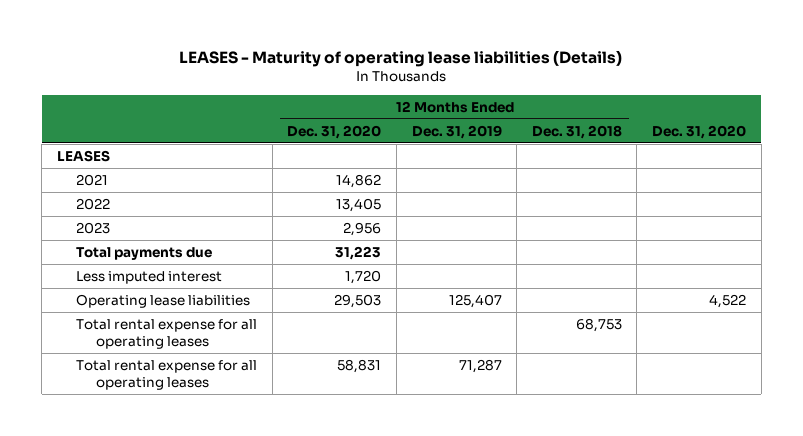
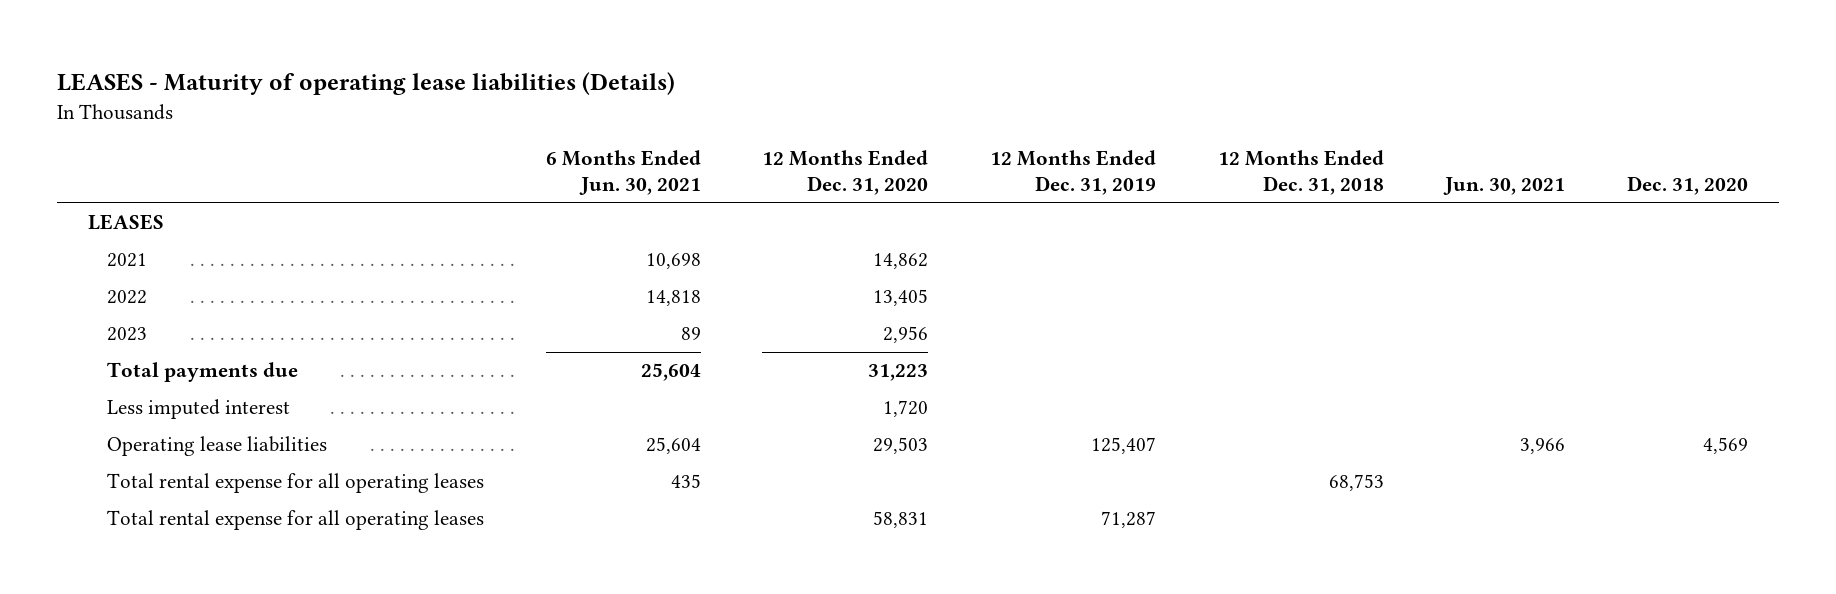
- | 12 Months Ended Dec. 31, 2020 | 12 Months Ended Dec. 31, 2019 | 12 Months Ended Dec. 31, 2018 | Dec. 31, 2020
+ | 6 Months Ended Jun. 30, 2021 | 12 Months Ended Dec. 31, 2020 | 12 Months Ended Dec. 31, 2019 | 12 Months Ended Dec. 31, 2018 | Jun. 30, 2021 | Dec. 31, 2020
- Operating lease liabilities | 29,503 | 125,407 | | 4,522
+ Operating lease liabilities | 25,604 | 29,503 | 125,407 | | 3,966 | 4,569

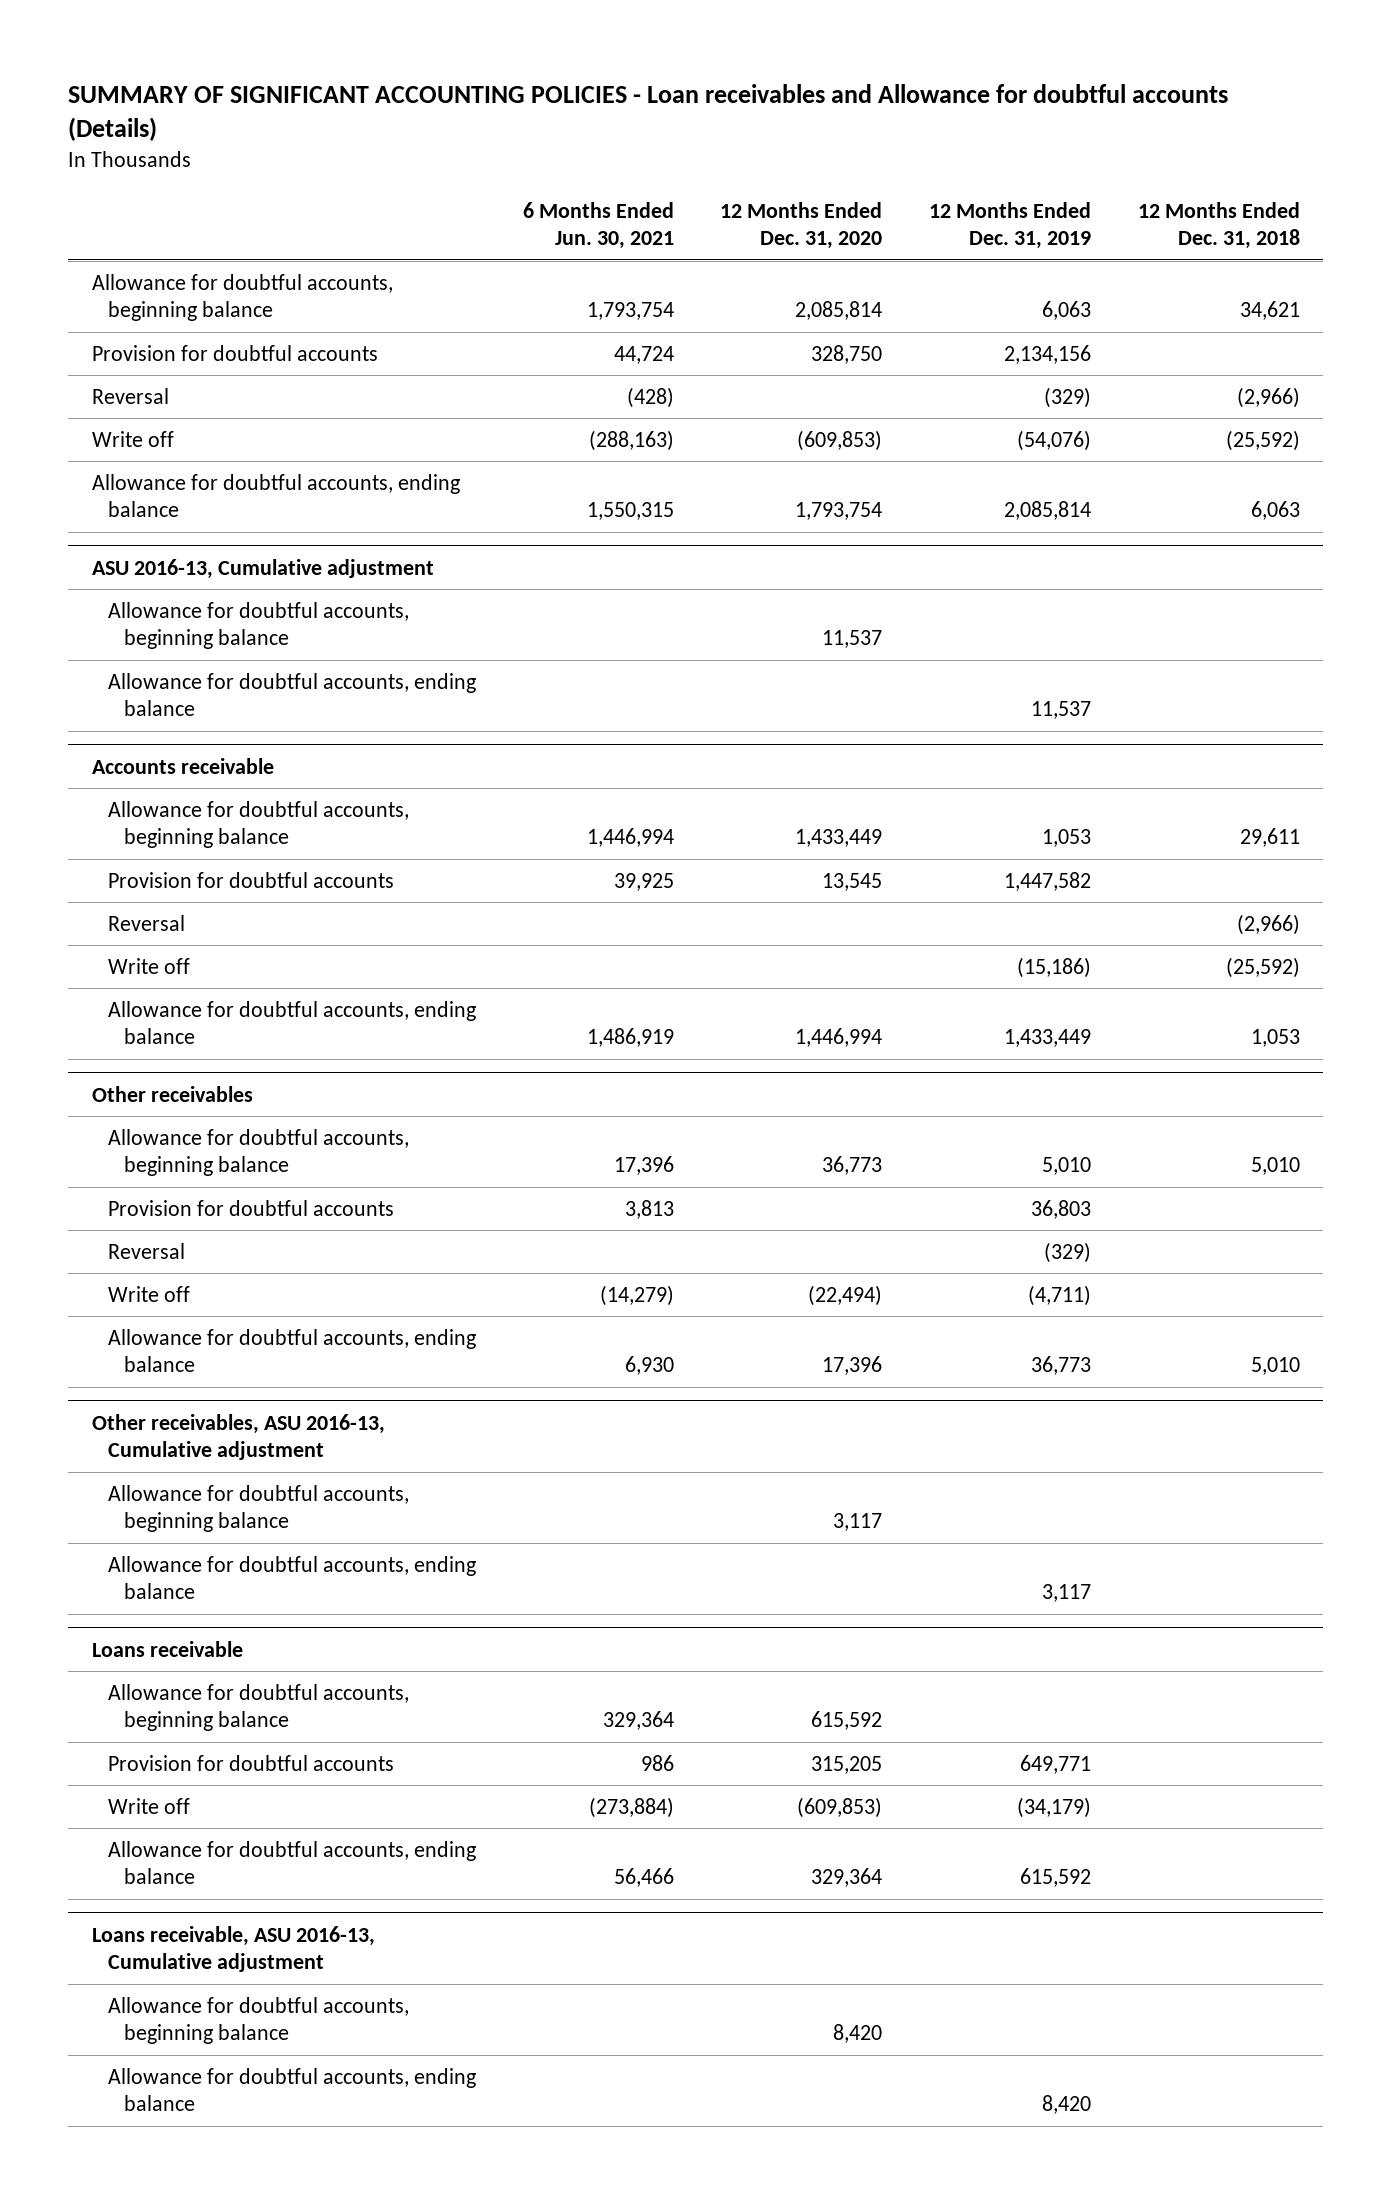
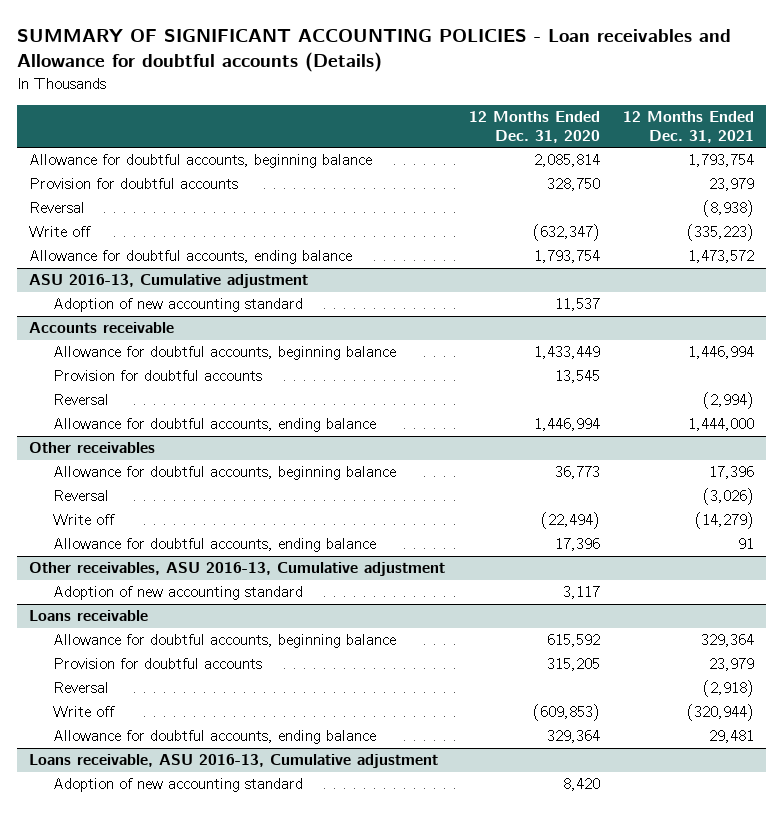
- | 6 Months Ended Jun. 30, 2021 | 12 Months Ended Dec. 31, 2020 | 12 Months Ended Dec. 31, 2019 | 12 Months Ended Dec. 31, 2018
+ | 12 Months Ended Dec. 31, 2020 | 12 Months Ended Dec. 31, 2021
- Write off | (288,163) | (609,853) | (54,076) | (25,592)
+ Write off | (632,347) | (335,223)
@ ASU 2016-13, Cumulative adjustment
- Allowance for doubtful accounts, beginning balance | | 11,537 | |
- Allowance for doubtful accounts, ending balance | | | 11,537 |
+ Adoption of new accounting standard | 11,537 |
@ Accounts receivable
- Write off | | | (15,186) | (25,592)
@ Other receivables
- Provision for doubtful accounts | 3,813 | | 36,803 |
@ Other receivables, ASU 2016-13, Cumulative adjustment
- Allowance for doubtful accounts, beginning balance | | 3,117 | |
- Allowance for doubtful accounts, ending balance | | | 3,117 |
+ Adoption of new accounting standard | 3,117 |
@ Loans receivable
+ Reversal | | (2,918)
@ Loans receivable, ASU 2016-13, Cumulative adjustment
- Allowance for doubtful accounts, beginning balance | | 8,420 | |
- Allowance for doubtful accounts, ending balance | | | 8,420 |
+ Adoption of new accounting standard | 8,420 |

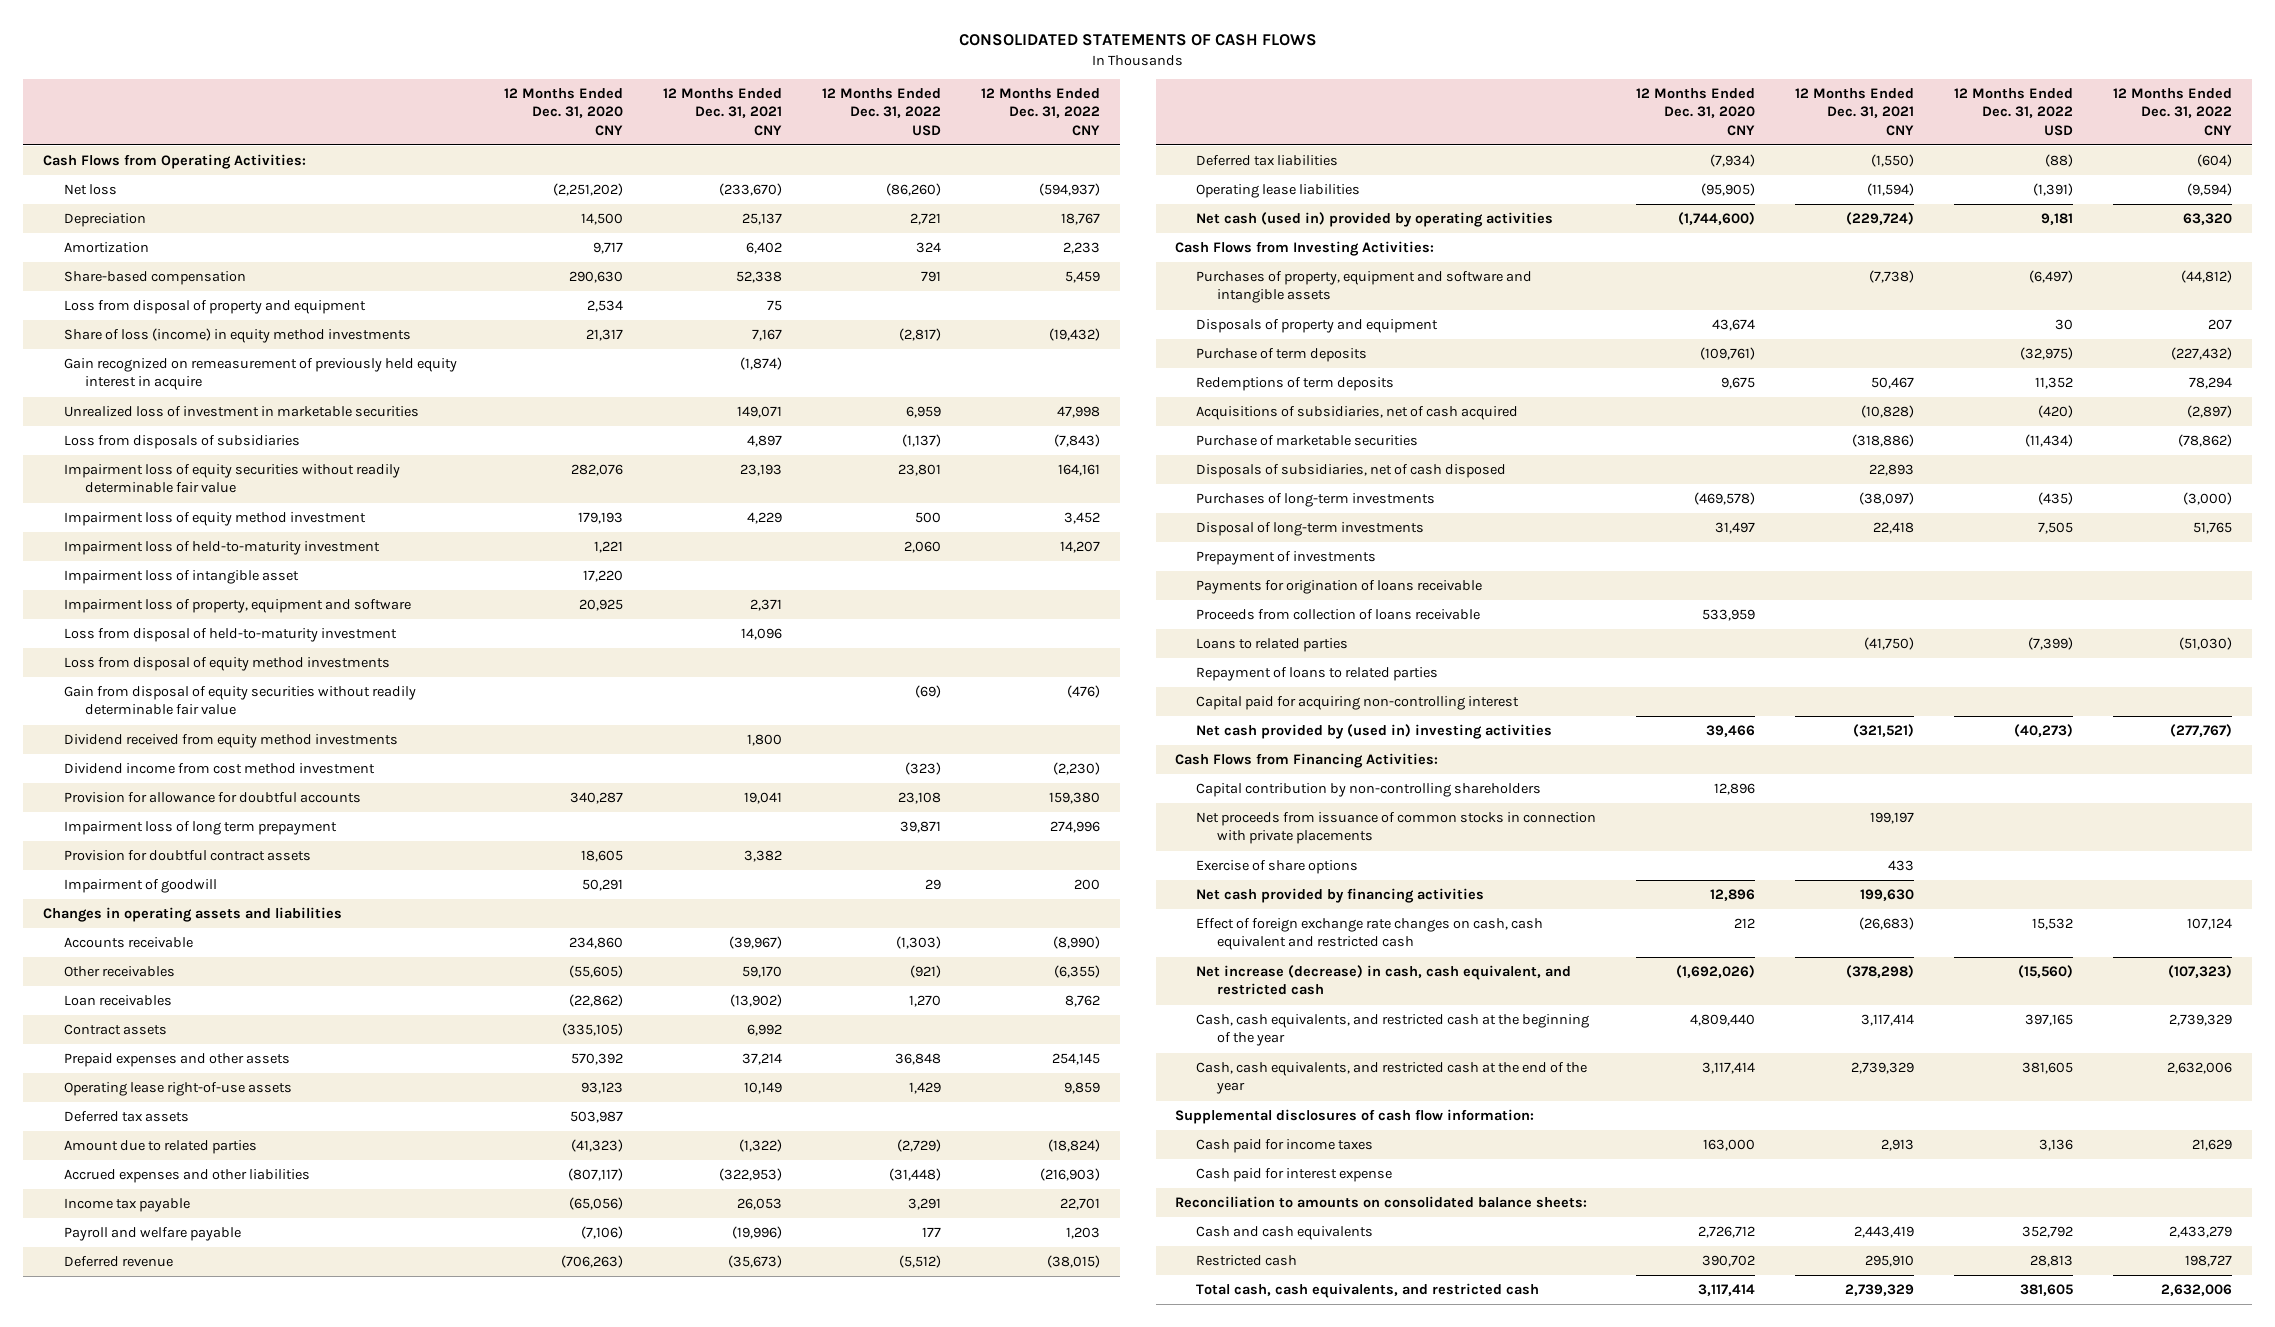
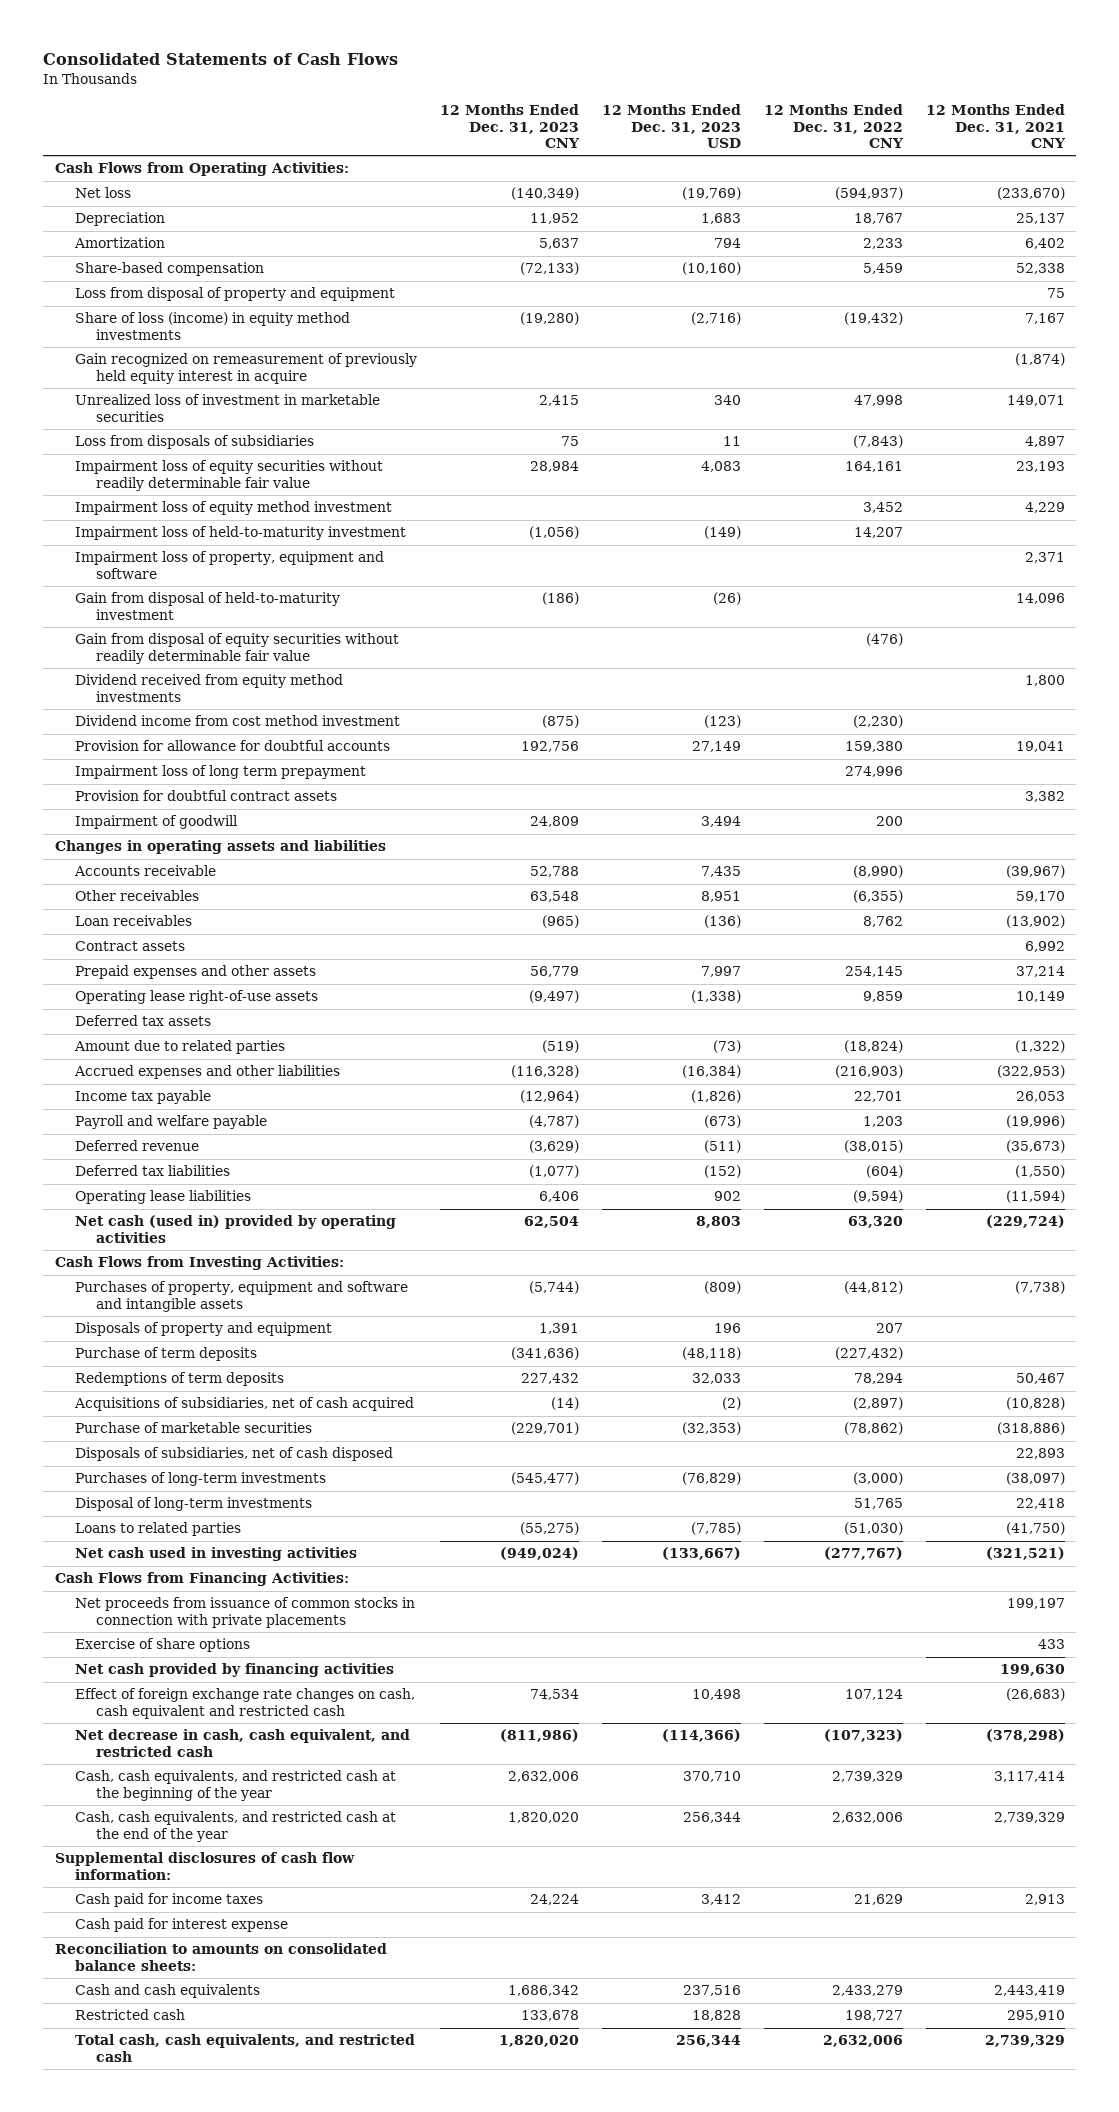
- CONSOLIDATED STATEMENTS OF CASH FLOWS
+ Consolidated Statements of Cash Flows
- | 12 Months Ended Dec. 31, 2020 CNY | 12 Months Ended Dec. 31, 2021 CNY | 12 Months Ended Dec. 31, 2022 USD | 12 Months Ended Dec. 31, 2022 CNY
+ | 12 Months Ended Dec. 31, 2023 CNY | 12 Months Ended Dec. 31, 2023 USD | 12 Months Ended Dec. 31, 2022 CNY | 12 Months Ended Dec. 31, 2021 CNY
- Impairment loss of intangible asset | 17,220 | | |
- Loss from disposal of held-to-maturity investment | | 14,096 | |
- Loss from disposal of equity method investments
+ Gain from disposal of held-to-maturity investment | (186) | (26) | | 14,096
- Prepayment of investments
- Payments for origination of loans receivable
- Proceeds from collection of loans receivable | 533,959 | | |
- Repayment of loans to related parties
- Capital paid for acquiring non-controlling interest
- Net cash provided by (used in) investing activities | 39,466 | (321,521) | (40,273) | (277,767)
+ Net cash used in investing activities | (949,024) | (133,667) | (277,767) | (321,521)
- Capital contribution by non-controlling shareholders | 12,896 | | |
- Net increase (decrease) in cash, cash equivalent, and restricted cash | (1,692,026) | (378,298) | (15,560) | (107,323)
+ Net decrease in cash, cash equivalent, and restricted cash | (811,986) | (114,366) | (107,323) | (378,298)

